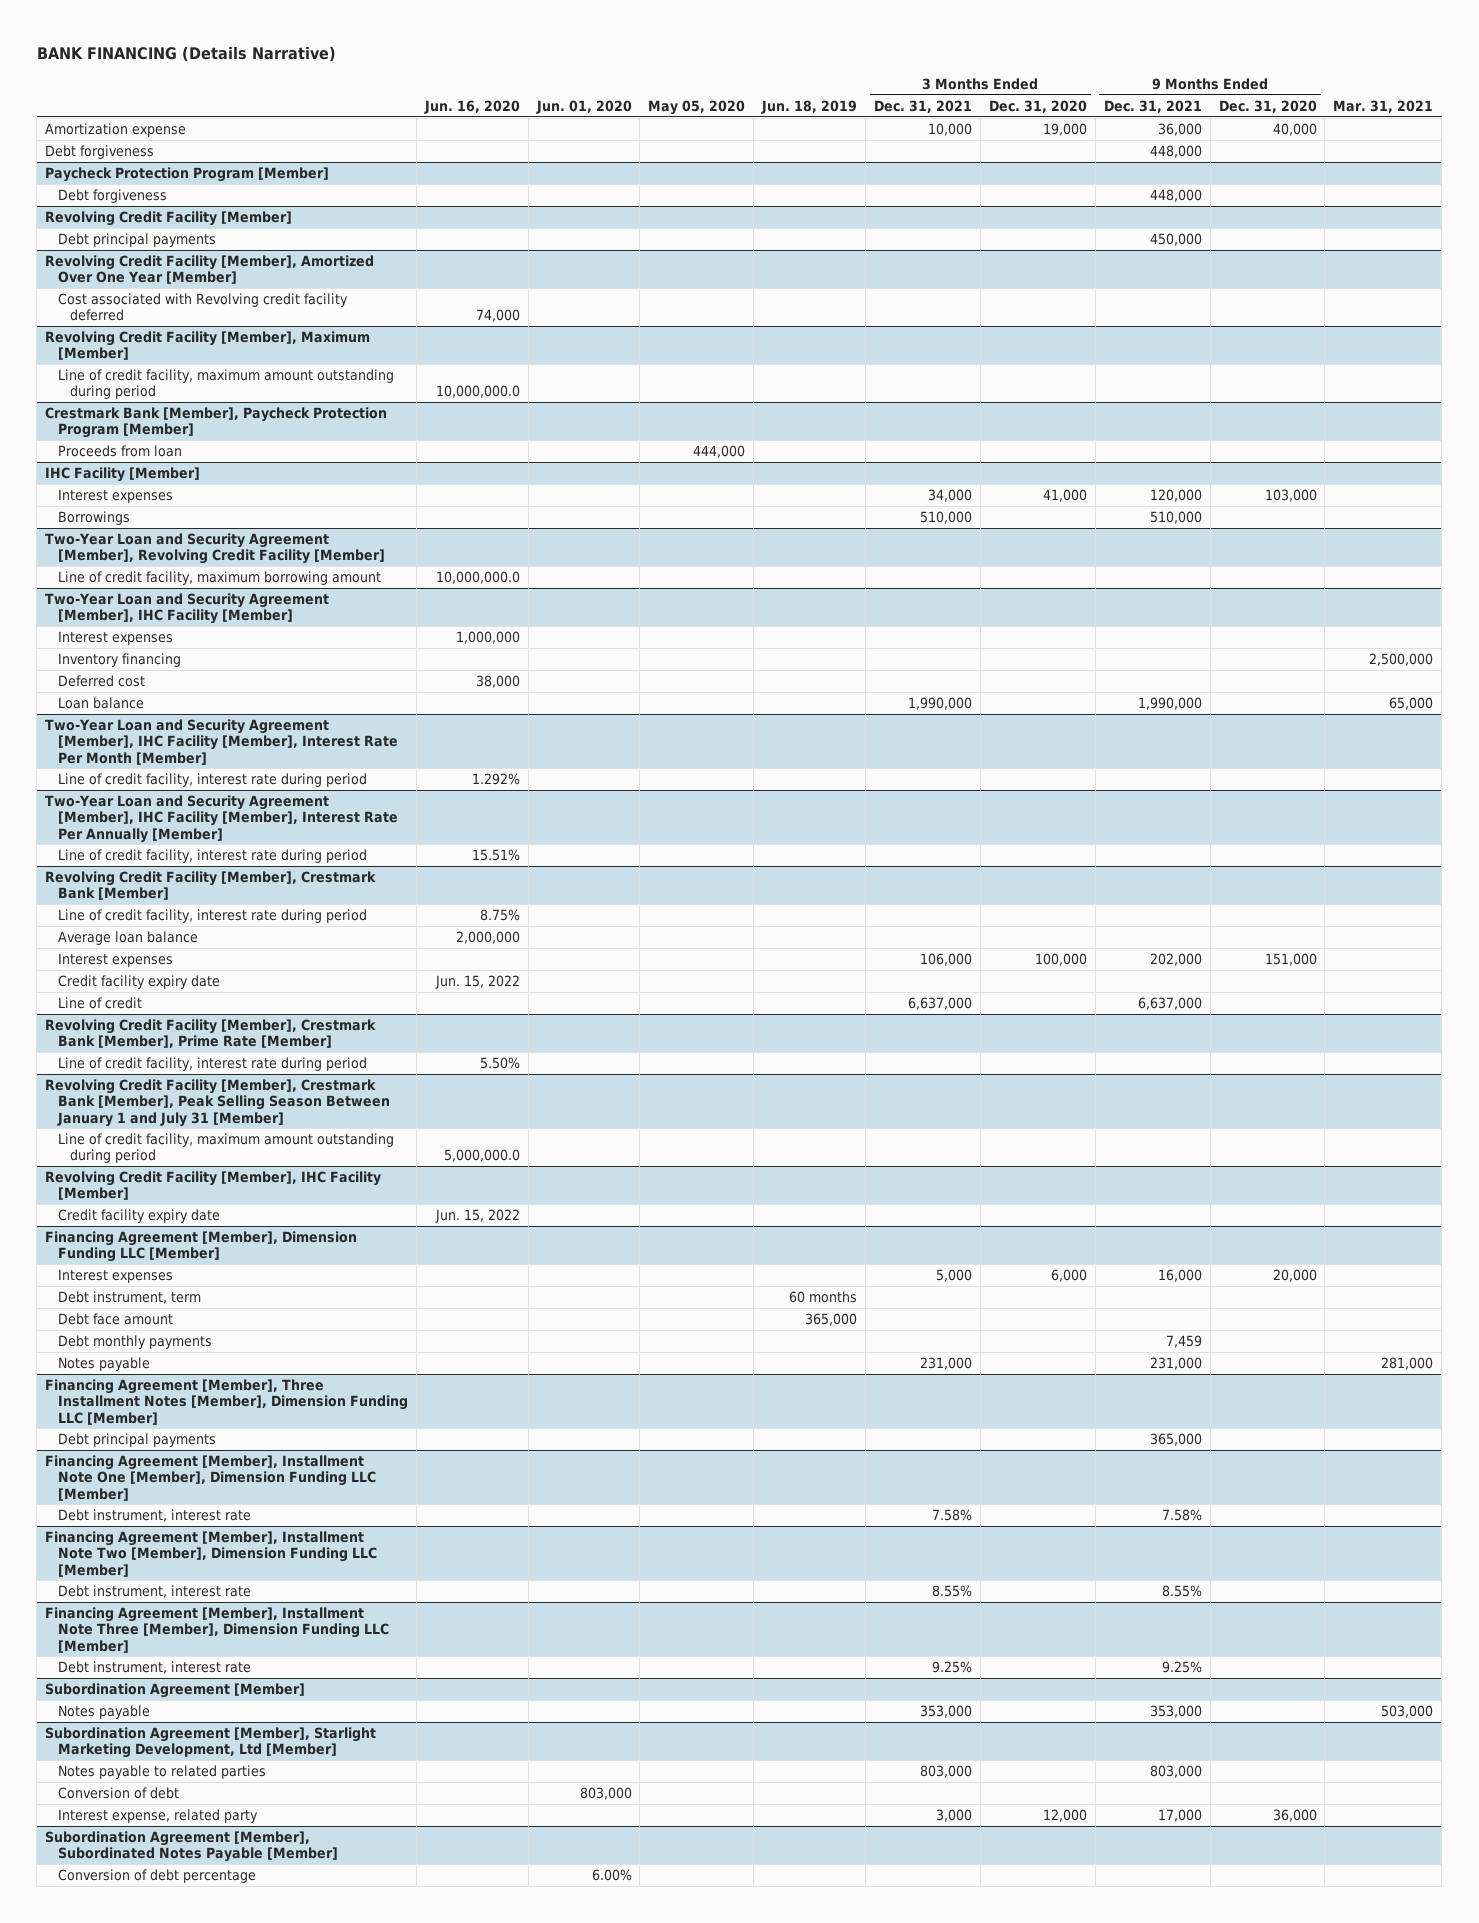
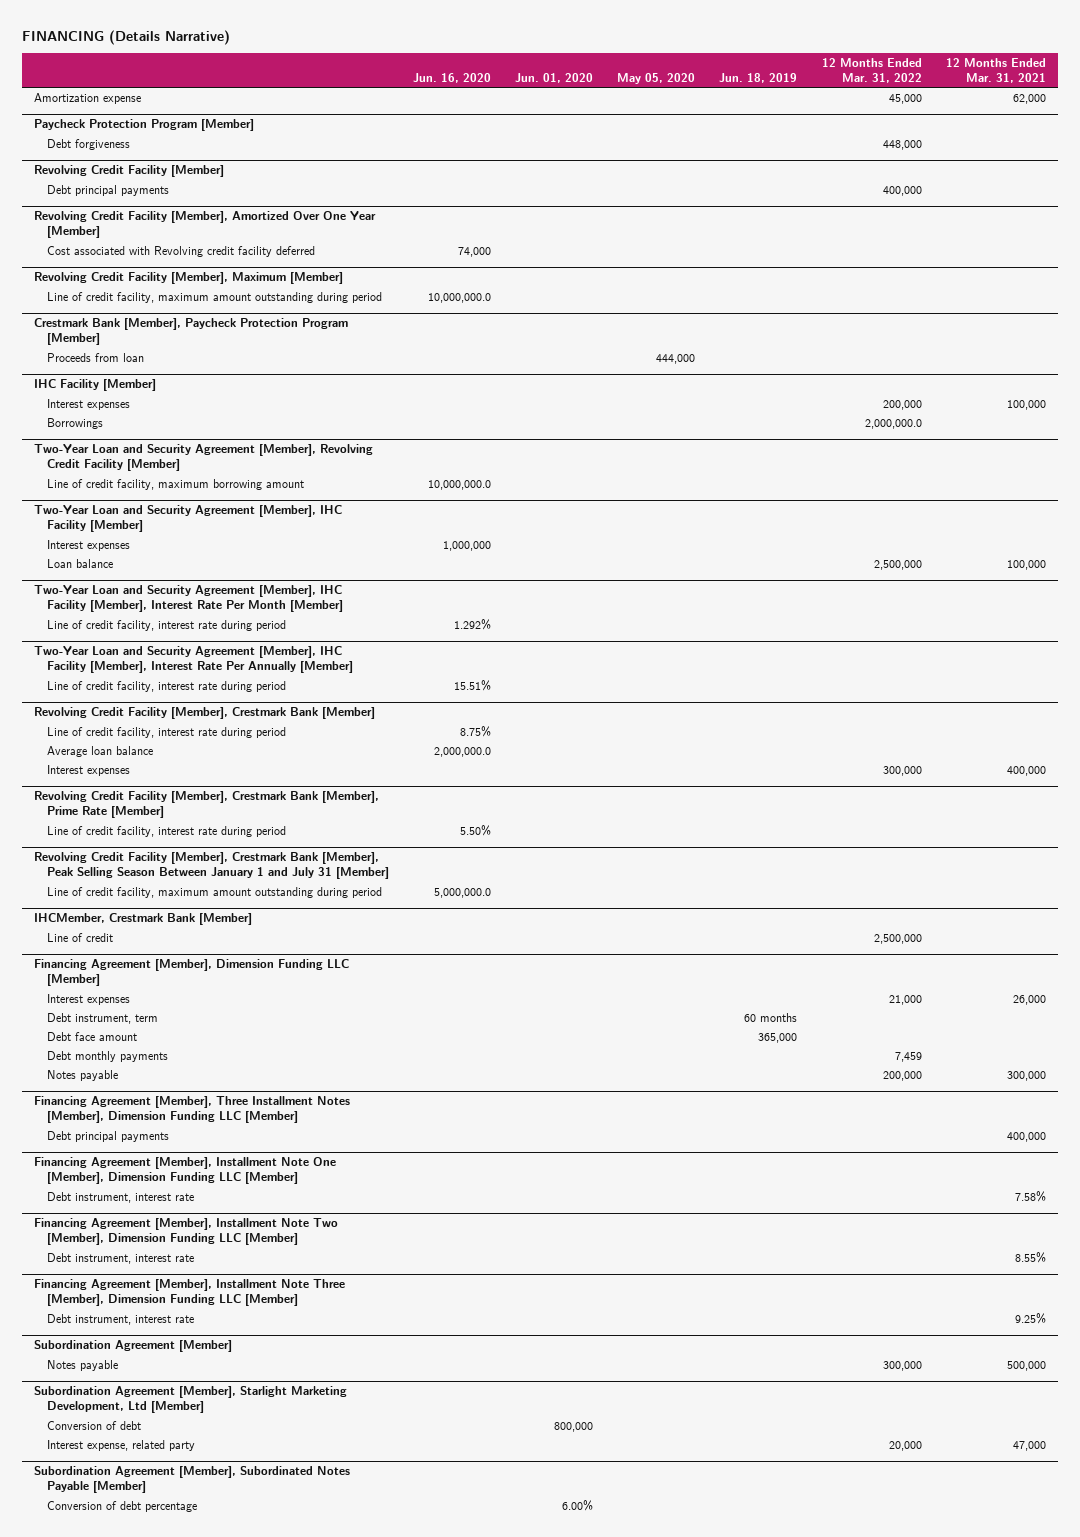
- BANK FINANCING (Details Narrative)
+ FINANCING (Details Narrative)
- | Jun. 16, 2020 | Jun. 01, 2020 | May 05, 2020 | Jun. 18, 2019 | 3 Months Ended Dec. 31, 2021 | 3 Months Ended Dec. 31, 2020 | 9 Months Ended Dec. 31, 2021 | 9 Months Ended Dec. 31, 2020 | Mar. 31, 2021
+ | Jun. 16, 2020 | Jun. 01, 2020 | May 05, 2020 | Jun. 18, 2019 | 12 Months Ended Mar. 31, 2022 | 12 Months Ended Mar. 31, 2021
- Debt forgiveness | | | | | | | 448,000 | |
@ Two-Year Loan and Security Agreement [Member], IHC Facility [Member]
- Inventory financing | | | | | | | | | 2,500,000
- Deferred cost | 38,000 | | | | | | | |
@ Revolving Credit Facility [Member], Crestmark Bank [Member]
- Average loan balance | 2,000,000 | | | | | | | |
+ Average loan balance | 2,000,000.0 | | | | |
- Credit facility expiry date | Jun. 15, 2022 | | | | | | | |
- Line of credit | | | | | 6,637,000 | | 6,637,000 | |
- Revolving Credit Facility [Member], IHC Facility [Member]
- Credit facility expiry date | Jun. 15, 2022 | | | | | | | |
+ IHCMember, Crestmark Bank [Member]
+ Line of credit | | | | | 2,500,000 |
@ Subordination Agreement [Member], Starlight Marketing Development, Ltd [Member]
- Notes payable to related parties | | | | | 803,000 | | 803,000 | |
- Conversion of debt | | 803,000 | | | | | | |
+ Conversion of debt | | 800,000 | | | |

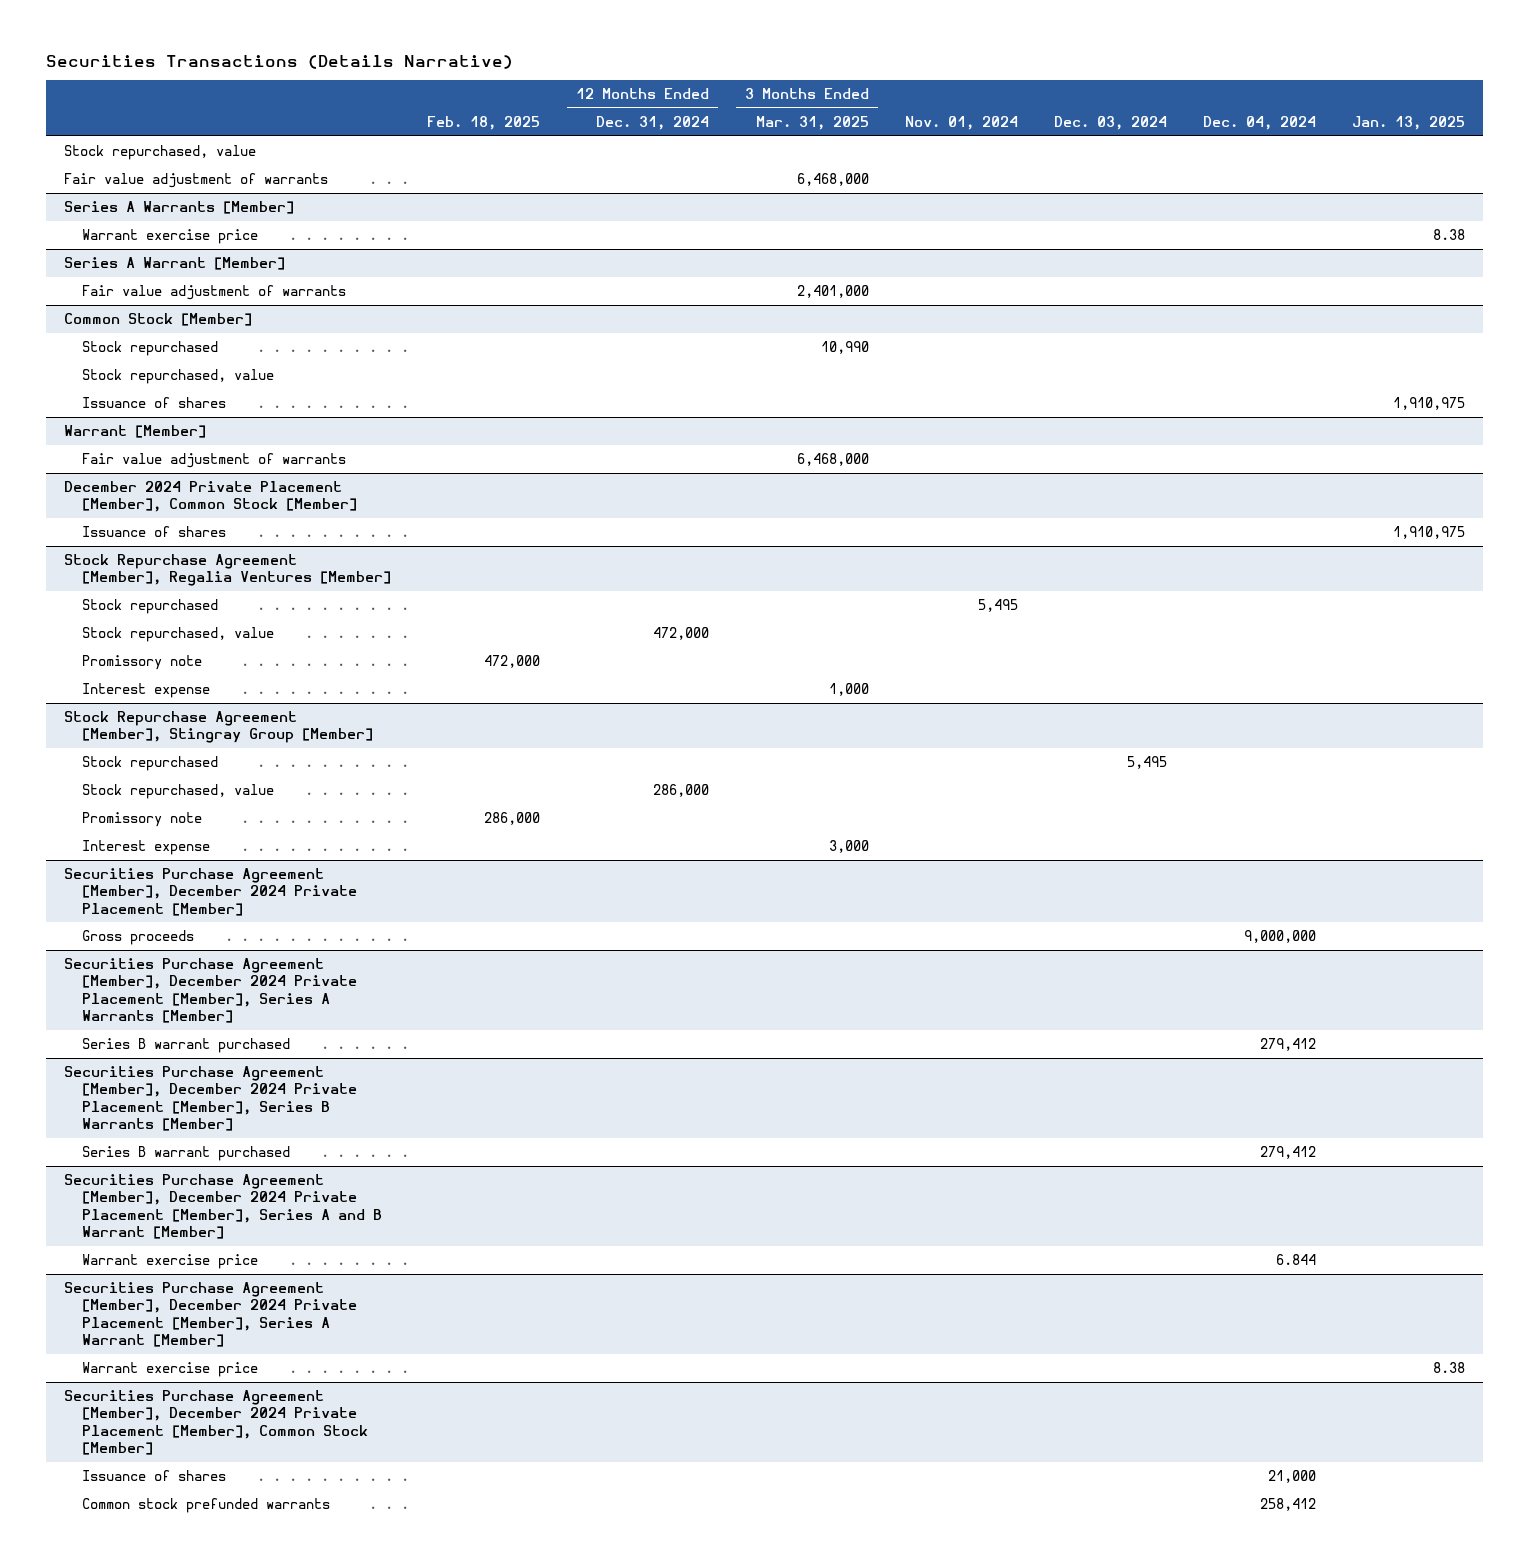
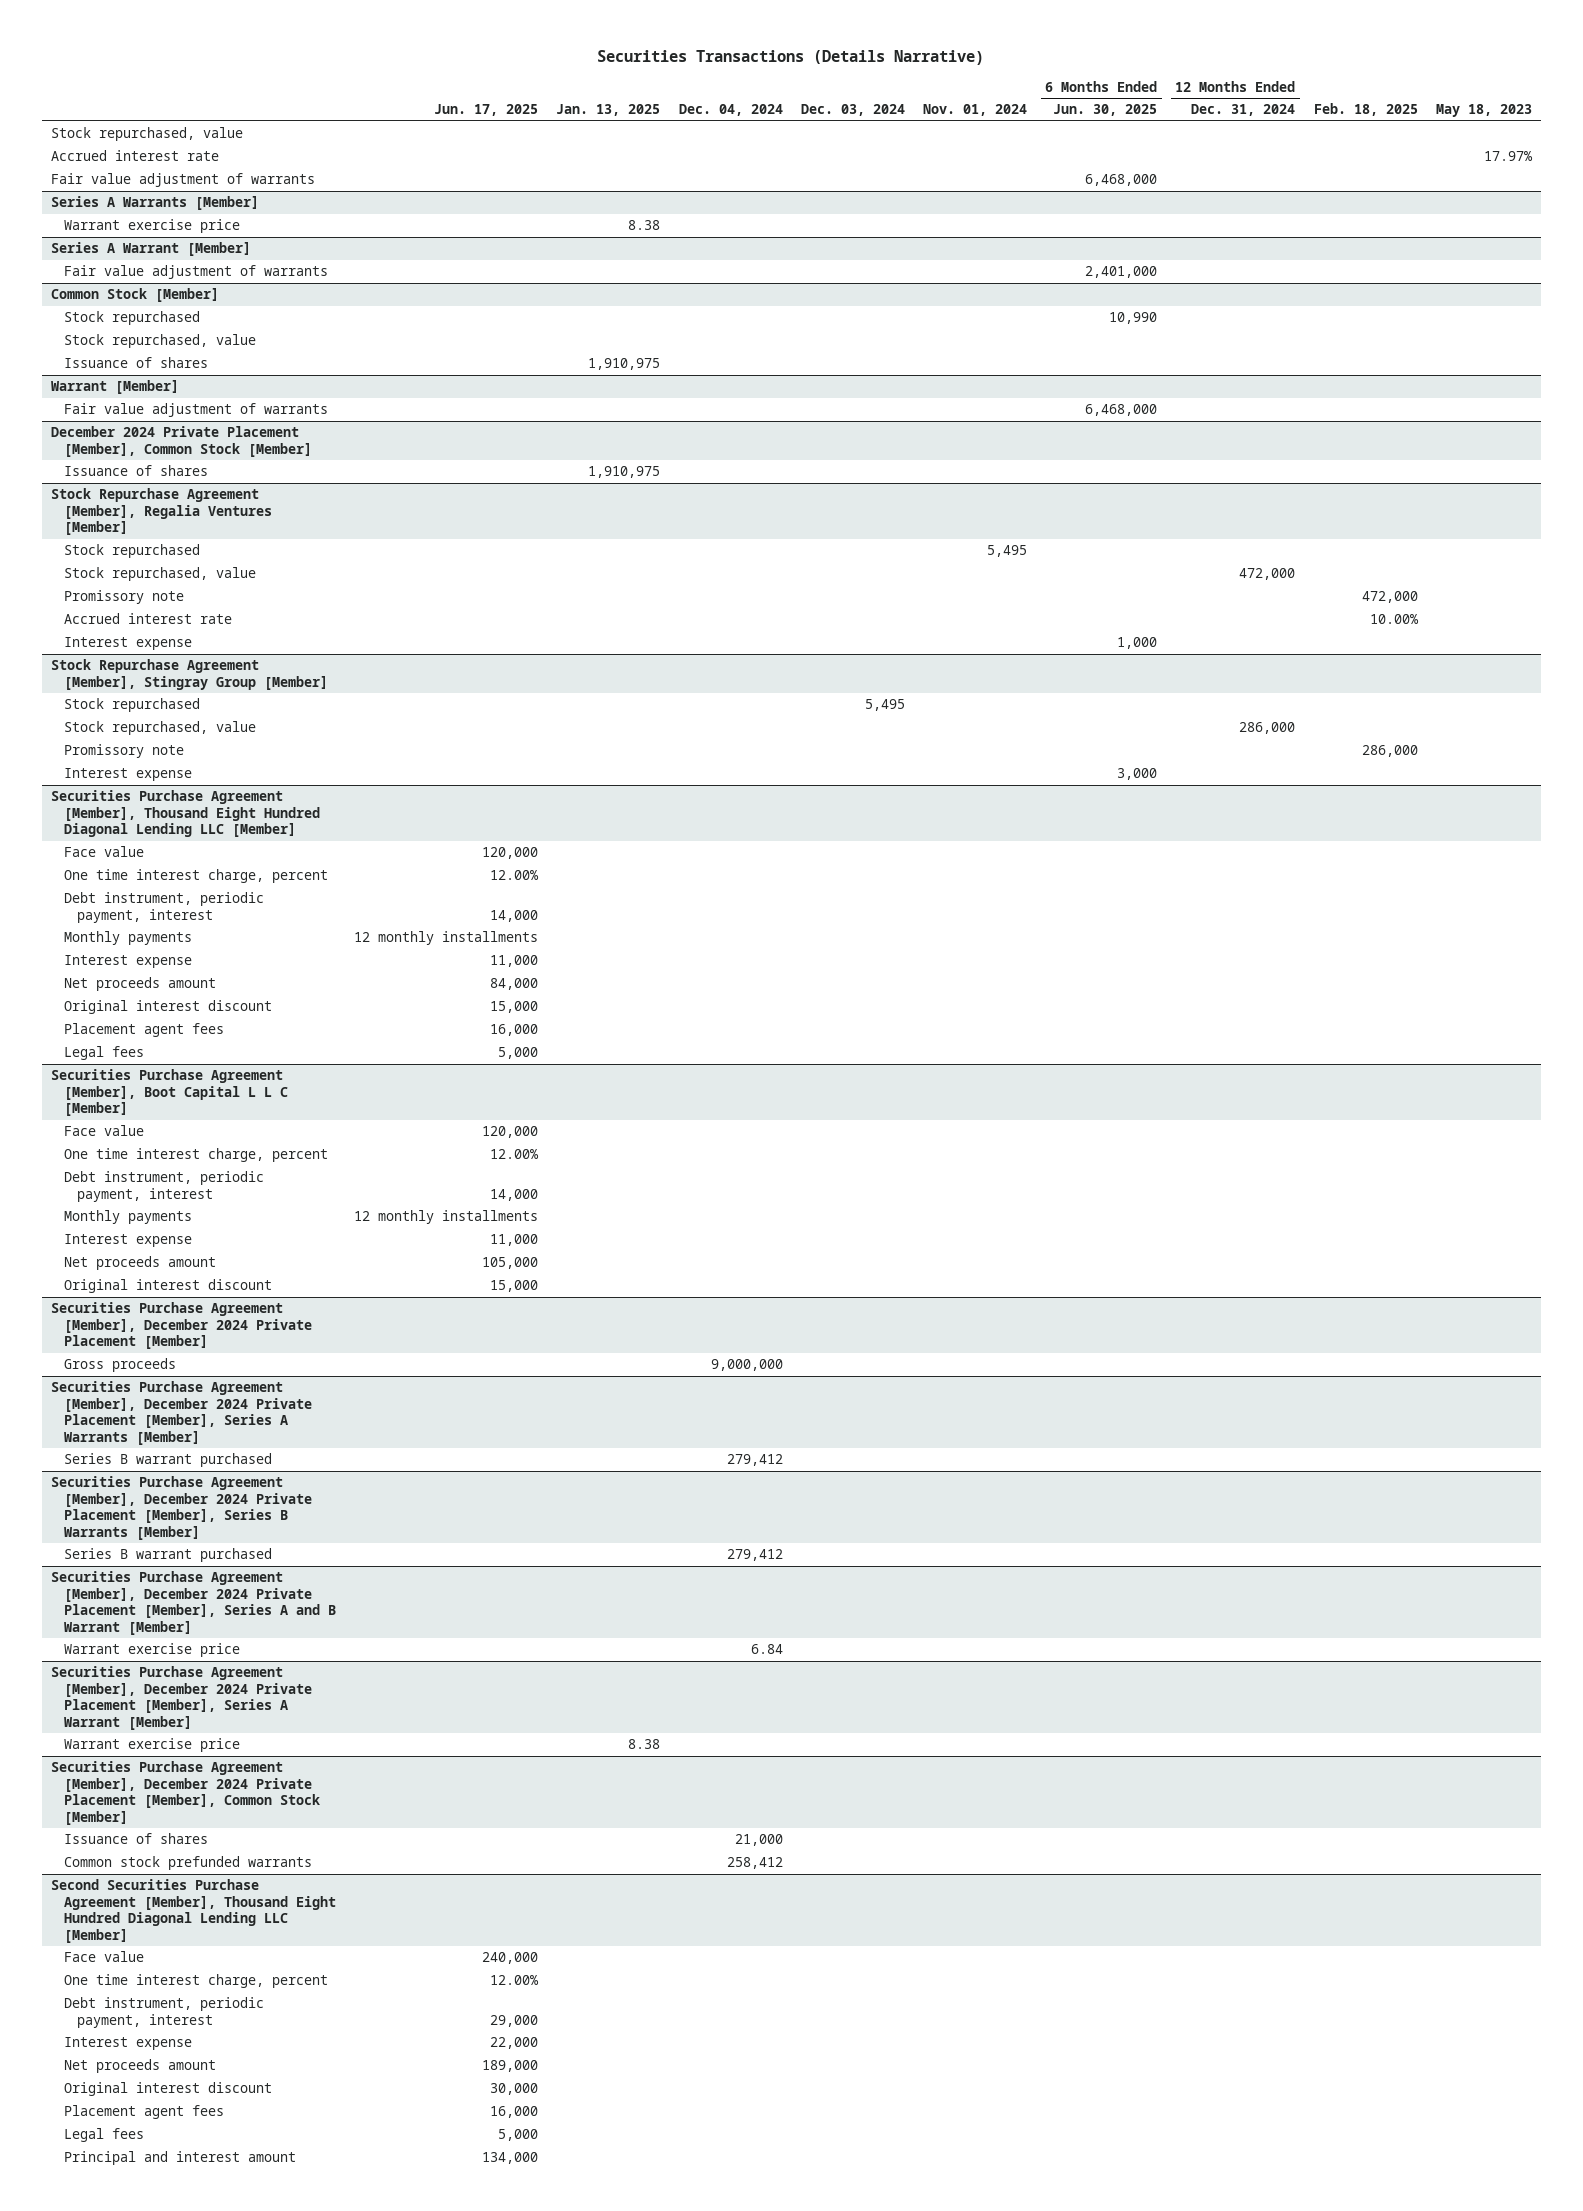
- | Feb. 18, 2025 | 12 Months Ended Dec. 31, 2024 | 3 Months Ended Mar. 31, 2025 | Nov. 01, 2024 | Dec. 03, 2024 | Dec. 04, 2024 | Jan. 13, 2025
+ | Jun. 17, 2025 | Jan. 13, 2025 | Dec. 04, 2024 | Dec. 03, 2024 | Nov. 01, 2024 | 6 Months Ended Jun. 30, 2025 | 12 Months Ended Dec. 31, 2024 | Feb. 18, 2025 | May 18, 2023
+ Accrued interest rate | | | | | | | | | 17.97%
@ Stock Repurchase Agreement [Member], Regalia Ventures [Member]
+ Accrued interest rate | | | | | | | | 10.00% |
+ Securities Purchase Agreement [Member], Thousand Eight Hundred Diagonal Lending LLC [Member]
+ Face value | 120,000 | | | | | | | |
+ One time interest charge, percent | 12.00% | | | | | | | |
+ Debt instrument, periodic payment, interest | 14,000 | | | | | | | |
+ Monthly payments | 12 monthly installments | | | | | | | |
+ Interest expense | 11,000 | | | | | | | |
+ Net proceeds amount | 84,000 | | | | | | | |
+ Original interest discount | 15,000 | | | | | | | |
+ Placement agent fees | 16,000 | | | | | | | |
+ Legal fees | 5,000 | | | | | | | |
+ Securities Purchase Agreement [Member], Boot Capital L L C [Member]
+ Face value | 120,000 | | | | | | | |
+ One time interest charge, percent | 12.00% | | | | | | | |
+ Debt instrument, periodic payment, interest | 14,000 | | | | | | | |
+ Monthly payments | 12 monthly installments | | | | | | | |
+ Interest expense | 11,000 | | | | | | | |
+ Net proceeds amount | 105,000 | | | | | | | |
+ Original interest discount | 15,000 | | | | | | | |
@ Securities Purchase Agreement [Member], December 2024 Private Placement [Member], Series A and B Warrant [Member]
- Warrant exercise price | | | | | | 6.844 |
+ Warrant exercise price | | | 6.84 | | | | | |
+ Second Securities Purchase Agreement [Member], Thousand Eight Hundred Diagonal Lending LLC [Member]
+ Face value | 240,000 | | | | | | | |
+ One time interest charge, percent | 12.00% | | | | | | | |
+ Debt instrument, periodic payment, interest | 29,000 | | | | | | | |
+ Interest expense | 22,000 | | | | | | | |
+ Net proceeds amount | 189,000 | | | | | | | |
+ Original interest discount | 30,000 | | | | | | | |
+ Placement agent fees | 16,000 | | | | | | | |
+ Legal fees | 5,000 | | | | | | | |
+ Principal and interest amount | 134,000 | | | | | | | |

